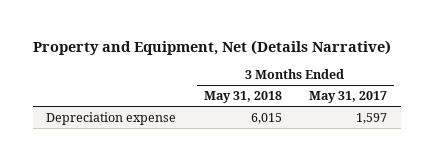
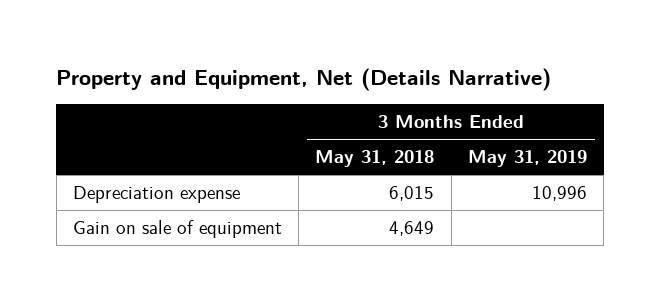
- | 3 Months Ended May 31, 2018 | 3 Months Ended May 31, 2017
+ | 3 Months Ended May 31, 2018 | 3 Months Ended May 31, 2019
+ Gain on sale of equipment | 4,649 |

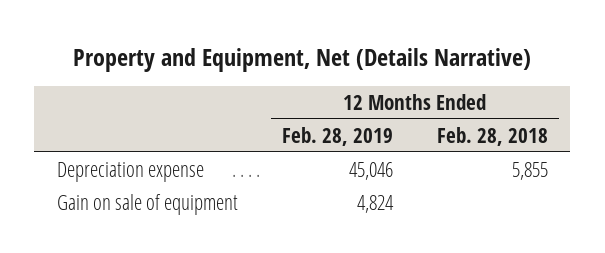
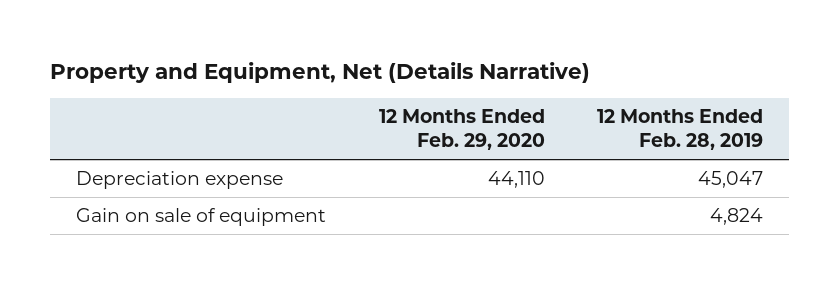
- | 12 Months Ended Feb. 28, 2019 | 12 Months Ended Feb. 28, 2018
+ | 12 Months Ended Feb. 29, 2020 | 12 Months Ended Feb. 28, 2019
- Depreciation expense | 45,046 | 5,855
+ Depreciation expense | 44,110 | 45,047

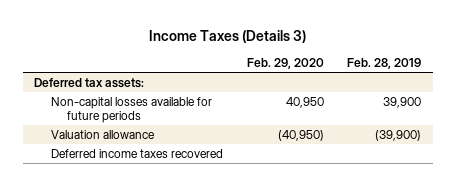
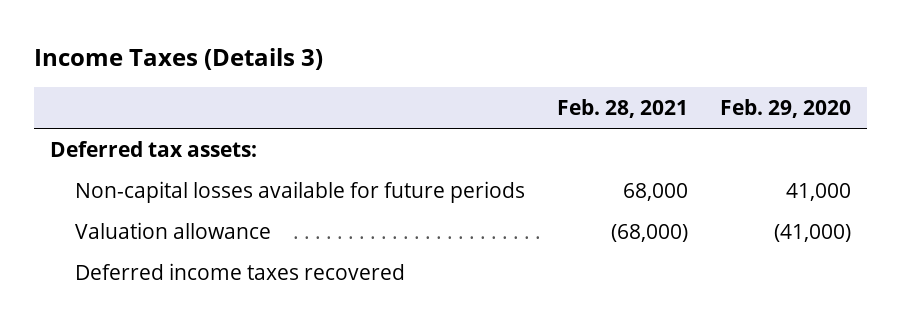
- | Feb. 29, 2020 | Feb. 28, 2019
+ | Feb. 28, 2021 | Feb. 29, 2020
- Non-capital losses available for future periods | 40,950 | 39,900
- Valuation allowance | (40,950) | (39,900)
+ Non-capital losses available for future periods | 68,000 | 41,000
+ Valuation allowance | (68,000) | (41,000)

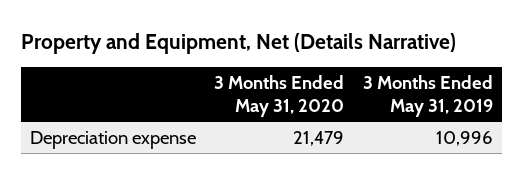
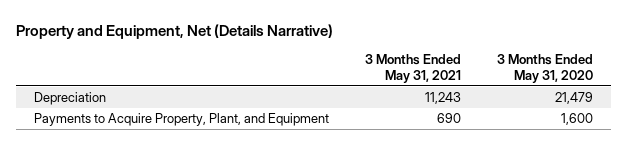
- | 3 Months Ended May 31, 2020 | 3 Months Ended May 31, 2019
+ | 3 Months Ended May 31, 2021 | 3 Months Ended May 31, 2020
- Depreciation expense | 21,479 | 10,996
+ Depreciation | 11,243 | 21,479
+ Payments to Acquire Property, Plant, and Equipment | 690 | 1,600

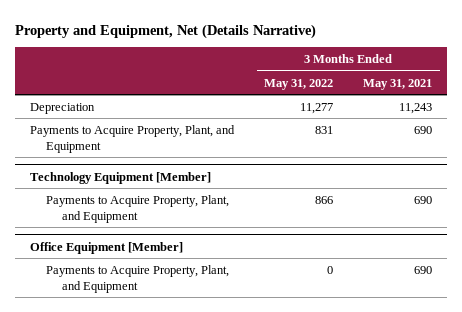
- | 3 Months Ended May 31, 2021 | 3 Months Ended May 31, 2020
+ | 3 Months Ended May 31, 2022 | 3 Months Ended May 31, 2021
+ Technology Equipment [Member]
+ Payments to Acquire Property, Plant, and Equipment | 866 | 690
+ Office Equipment [Member]
+ Payments to Acquire Property, Plant, and Equipment | 0 | 690

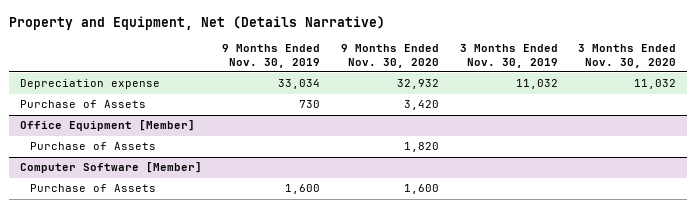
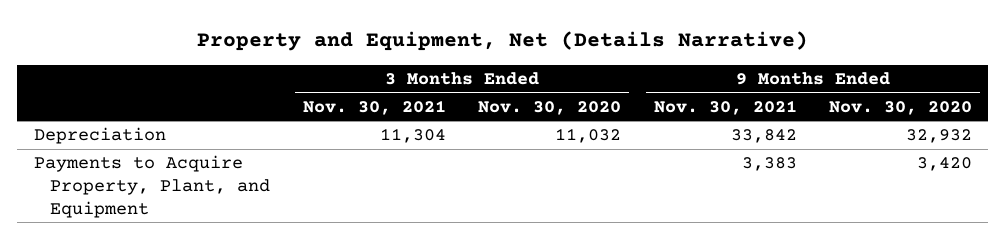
- | 9 Months Ended Nov. 30, 2019 | 9 Months Ended Nov. 30, 2020 | 3 Months Ended Nov. 30, 2019 | 3 Months Ended Nov. 30, 2020
+ | 3 Months Ended Nov. 30, 2021 | 3 Months Ended Nov. 30, 2020 | 9 Months Ended Nov. 30, 2021 | 9 Months Ended Nov. 30, 2020
- Depreciation expense | 33,034 | 32,932 | 11,032 | 11,032
- Purchase of Assets | 730 | 3,420 | |
- Office Equipment [Member]
- Purchase of Assets | | 1,820 | |
- Computer Software [Member]
- Purchase of Assets | 1,600 | 1,600 | |
+ Depreciation | 11,304 | 11,032 | 33,842 | 32,932
+ Payments to Acquire Property, Plant, and Equipment | | | 3,383 | 3,420

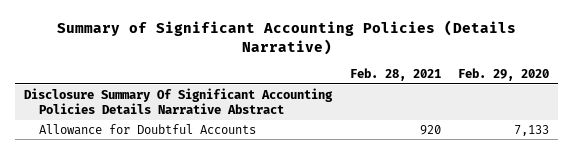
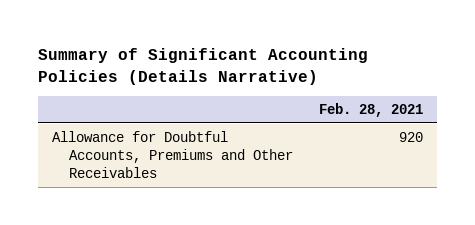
- | Feb. 28, 2021 | Feb. 29, 2020
+ | Feb. 28, 2021
- Disclosure Summary Of Significant Accounting Policies Details Narrative Abstract
- Allowance for Doubtful Accounts | 920 | 7,133
+ Allowance for Doubtful Accounts, Premiums and Other Receivables | 920

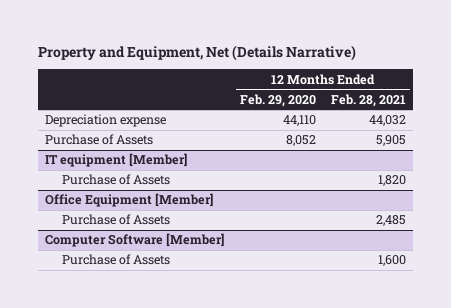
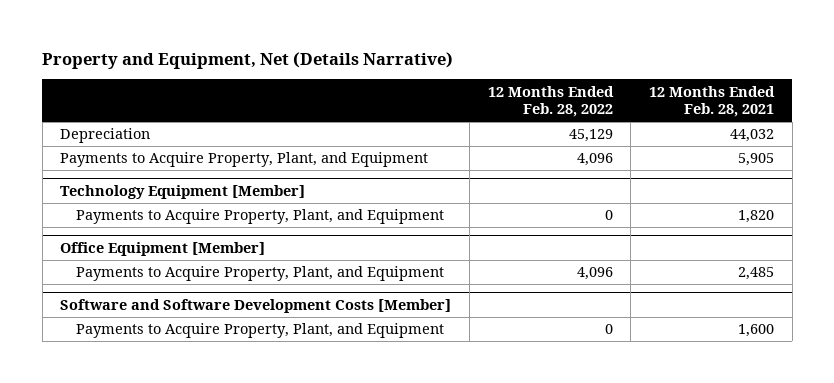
- | 12 Months Ended Feb. 29, 2020 | 12 Months Ended Feb. 28, 2021
+ | 12 Months Ended Feb. 28, 2022 | 12 Months Ended Feb. 28, 2021
- Depreciation expense | 44,110 | 44,032
- Purchase of Assets | 8,052 | 5,905
- IT equipment [Member]
- Purchase of Assets | | 1,820
+ Depreciation | 45,129 | 44,032
+ Payments to Acquire Property, Plant, and Equipment | 4,096 | 5,905
+ Technology Equipment [Member]
+ Payments to Acquire Property, Plant, and Equipment | 0 | 1,820
@ Office Equipment [Member]
- Purchase of Assets | | 2,485
- Computer Software [Member]
- Purchase of Assets | | 1,600
@ Office Equipment [Member]
+ Payments to Acquire Property, Plant, and Equipment | 4,096 | 2,485
+ Software and Software Development Costs [Member]
+ Payments to Acquire Property, Plant, and Equipment | 0 | 1,600

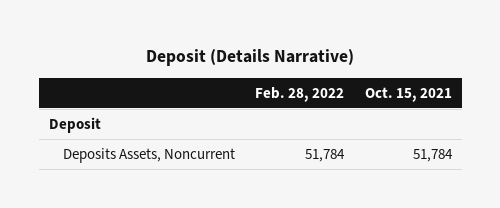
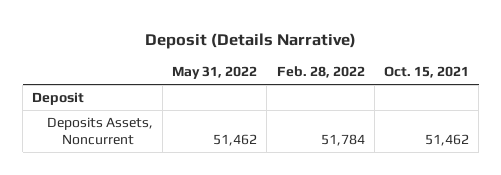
- | Feb. 28, 2022 | Oct. 15, 2021
+ | May 31, 2022 | Feb. 28, 2022 | Oct. 15, 2021
- Deposits Assets, Noncurrent | 51,784 | 51,784
+ Deposits Assets, Noncurrent | 51,462 | 51,784 | 51,462

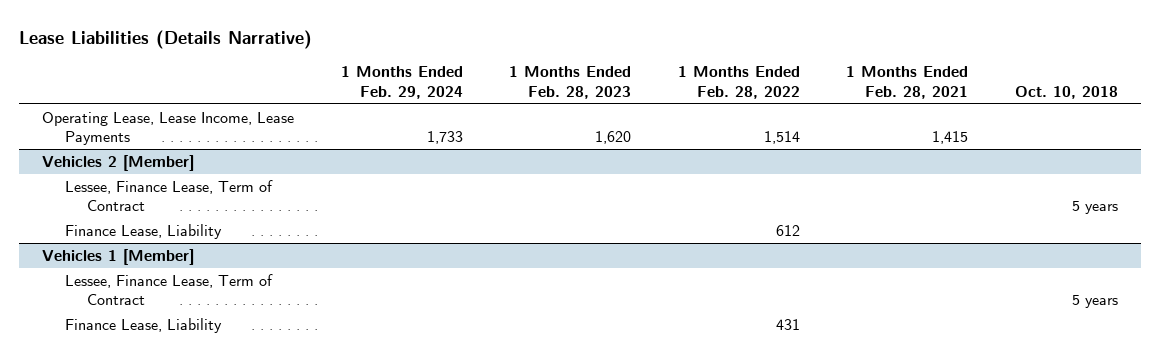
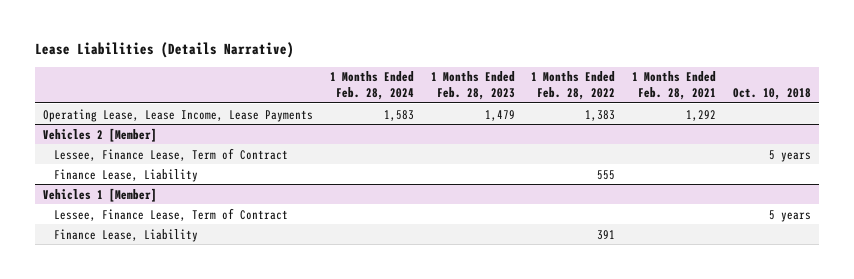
- | 1 Months Ended Feb. 29, 2024 | 1 Months Ended Feb. 28, 2023 | 1 Months Ended Feb. 28, 2022 | 1 Months Ended Feb. 28, 2021 | Oct. 10, 2018
+ | 1 Months Ended Feb. 28, 2024 | 1 Months Ended Feb. 28, 2023 | 1 Months Ended Feb. 28, 2022 | 1 Months Ended Feb. 28, 2021 | Oct. 10, 2018
- Operating Lease, Lease Income, Lease Payments | 1,733 | 1,620 | 1,514 | 1,415 |
+ Operating Lease, Lease Income, Lease Payments | 1,583 | 1,479 | 1,383 | 1,292 |
@ Vehicles 2 [Member]
- Finance Lease, Liability | | | 612 | |
+ Finance Lease, Liability | | | 555 | |
@ Vehicles 1 [Member]
- Finance Lease, Liability | | | 431 | |
+ Finance Lease, Liability | | | 391 | |

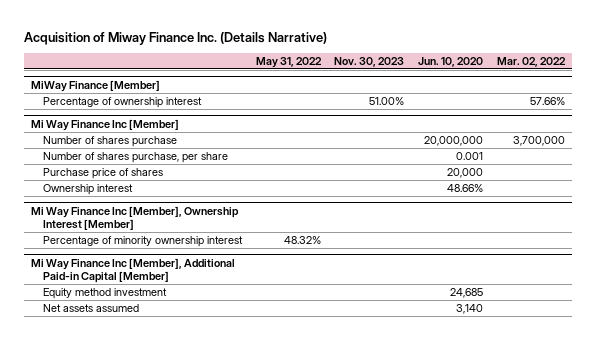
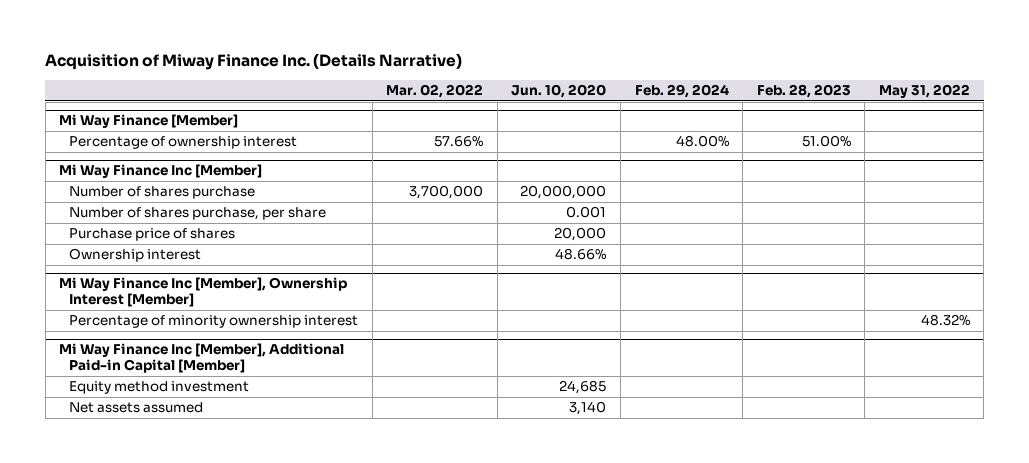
- | May 31, 2022 | Nov. 30, 2023 | Jun. 10, 2020 | Mar. 02, 2022
+ | Mar. 02, 2022 | Jun. 10, 2020 | Feb. 29, 2024 | Feb. 28, 2023 | May 31, 2022
- MiWay Finance [Member]
+ Mi Way Finance [Member]

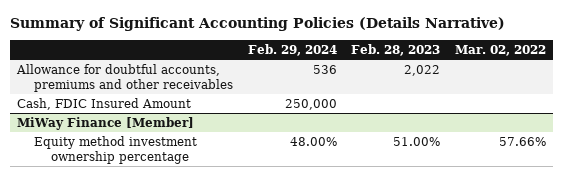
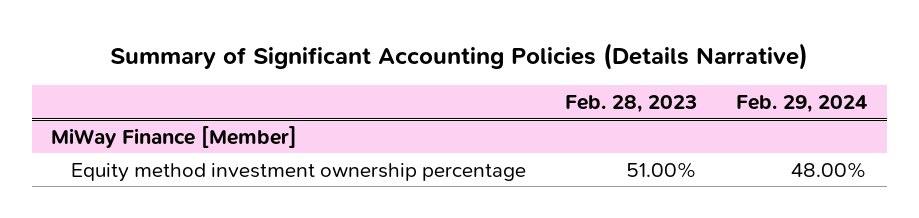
- | Feb. 29, 2024 | Feb. 28, 2023 | Mar. 02, 2022
+ | Feb. 28, 2023 | Feb. 29, 2024
- Allowance for doubtful accounts, premiums and other receivables | 536 | 2,022 |
- Cash, FDIC Insured Amount | 250,000 | |

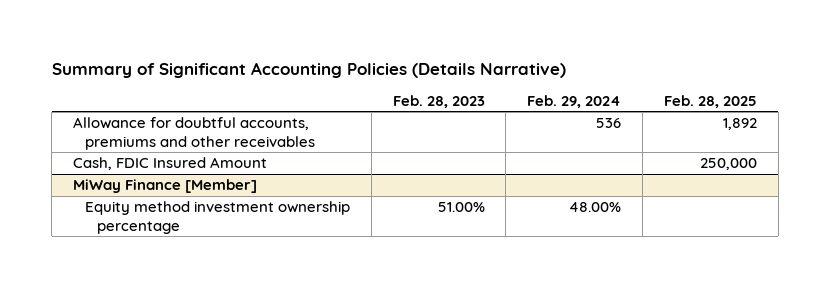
- | Feb. 28, 2023 | Feb. 29, 2024
+ | Feb. 28, 2023 | Feb. 29, 2024 | Feb. 28, 2025
+ Allowance for doubtful accounts, premiums and other receivables | | 536 | 1,892
+ Cash, FDIC Insured Amount | | | 250,000

